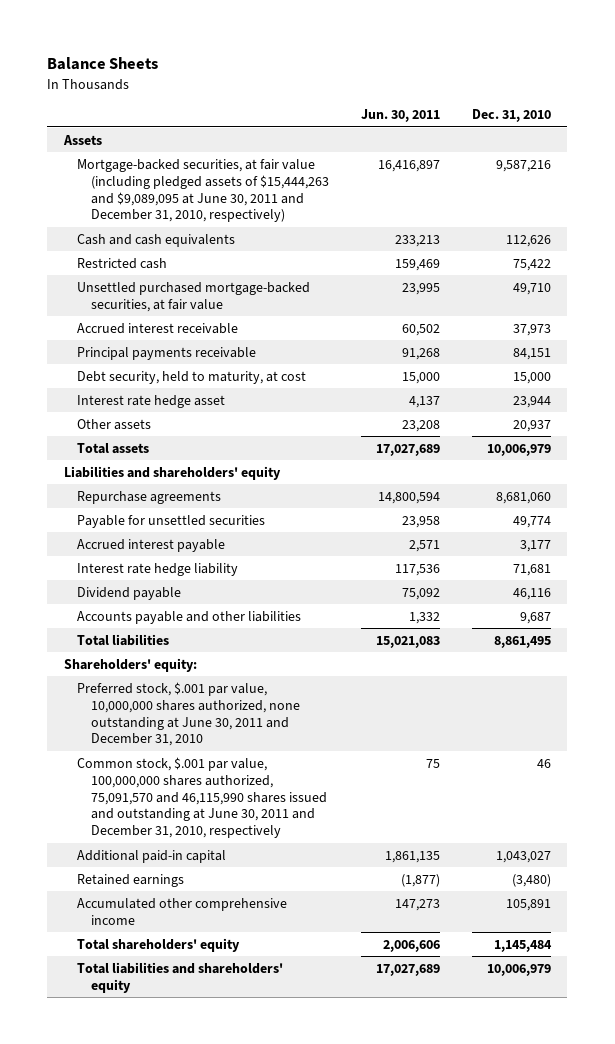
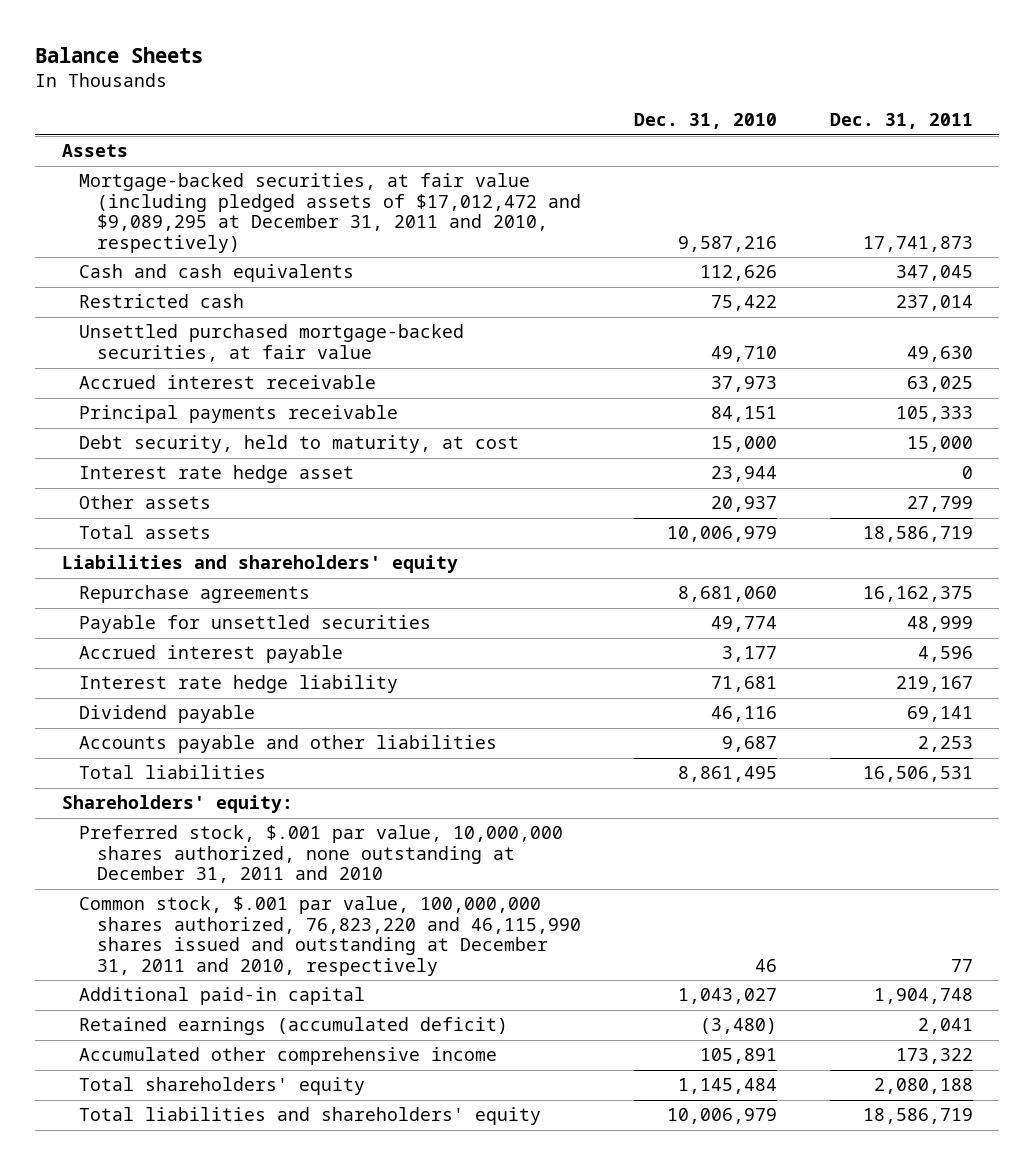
- | Jun. 30, 2011 | Dec. 31, 2010
+ | Dec. 31, 2010 | Dec. 31, 2011
- Mortgage-backed securities, at fair value (including pledged assets of $15,444,263 and $9,089,095 at June 30, 2011 and December 31, 2010, respectively) | 16,416,897 | 9,587,216
+ Mortgage-backed securities, at fair value (including pledged assets of $17,012,472 and $9,089,295 at December 31, 2011 and 2010, respectively) | 9,587,216 | 17,741,873
- Preferred stock, $.001 par value, 10,000,000 shares authorized, none outstanding at June 30, 2011 and December 31, 2010
- Common stock, $.001 par value, 100,000,000 shares authorized, 75,091,570 and 46,115,990 shares issued and outstanding at June 30, 2011 and December 31, 2010, respectively | 75 | 46
+ Preferred stock, $.001 par value, 10,000,000 shares authorized, none outstanding at December 31, 2011 and 2010
+ Common stock, $.001 par value, 100,000,000 shares authorized, 76,823,220 and 46,115,990 shares issued and outstanding at December 31, 2011 and 2010, respectively | 46 | 77
- Retained earnings | (1,877) | (3,480)
+ Retained earnings (accumulated deficit) | (3,480) | 2,041

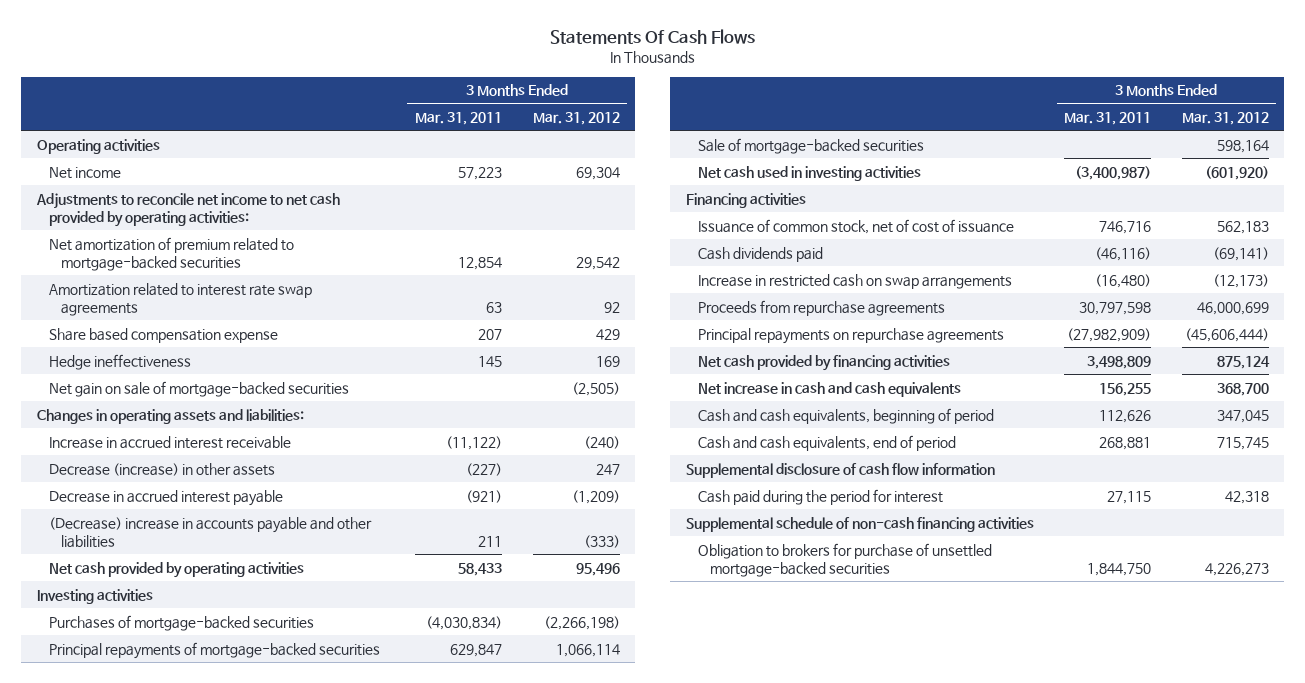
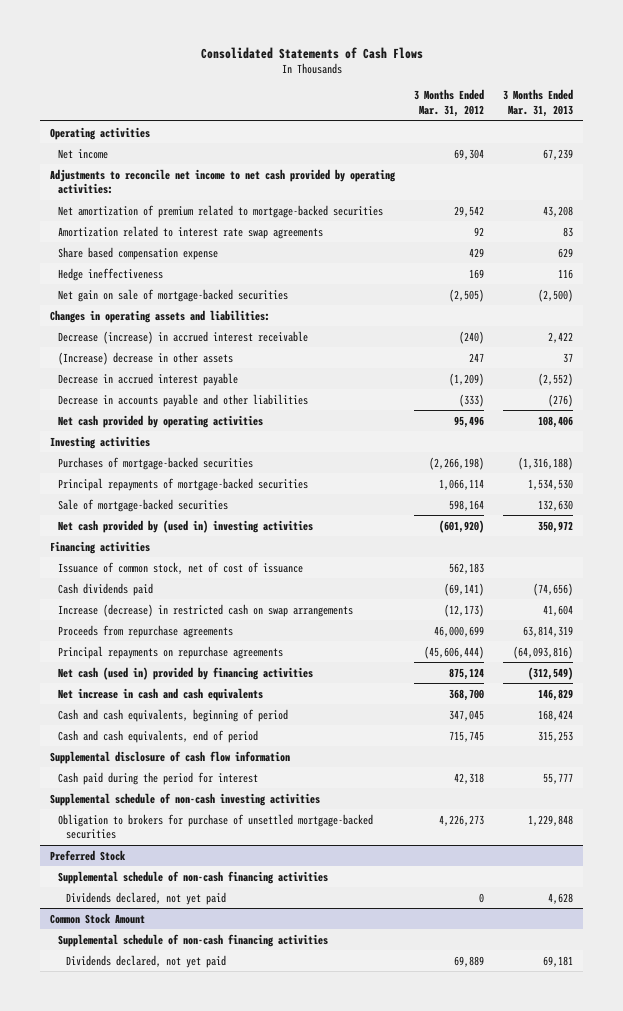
- Statements Of Cash Flows
+ Consolidated Statements of Cash Flows
- | 3 Months Ended Mar. 31, 2011 | 3 Months Ended Mar. 31, 2012
+ | 3 Months Ended Mar. 31, 2012 | 3 Months Ended Mar. 31, 2013
- Increase in accrued interest receivable | (11,122) | (240)
- Decrease (increase) in other assets | (227) | 247
+ Decrease (increase) in accrued interest receivable | (240) | 2,422
+ (Increase) decrease in other assets | 247 | 37
- (Decrease) increase in accounts payable and other liabilities | 211 | (333)
+ Decrease in accounts payable and other liabilities | (333) | (276)
- Net cash used in investing activities | (3,400,987) | (601,920)
+ Net cash provided by (used in) investing activities | (601,920) | 350,972
- Increase in restricted cash on swap arrangements | (16,480) | (12,173)
+ Increase (decrease) in restricted cash on swap arrangements | (12,173) | 41,604
- Net cash provided by financing activities | 3,498,809 | 875,124
+ Net cash (used in) provided by financing activities | 875,124 | (312,549)
- Supplemental schedule of non-cash financing activities
+ Supplemental schedule of non-cash investing activities
+ Preferred Stock
+ Supplemental schedule of non-cash financing activities
+ Dividends declared, not yet paid | 0 | 4,628
+ Common Stock Amount
+ Supplemental schedule of non-cash financing activities
+ Dividends declared, not yet paid | 69,889 | 69,181

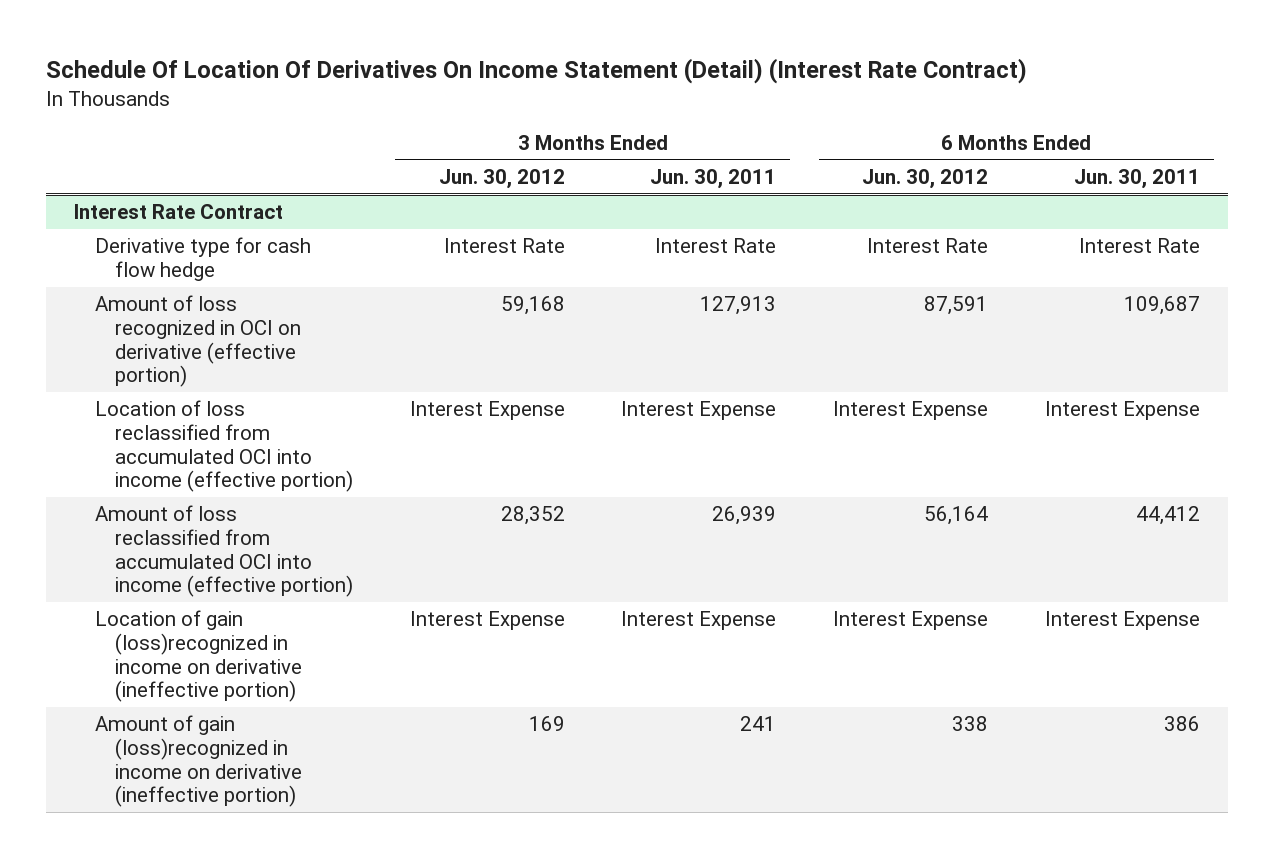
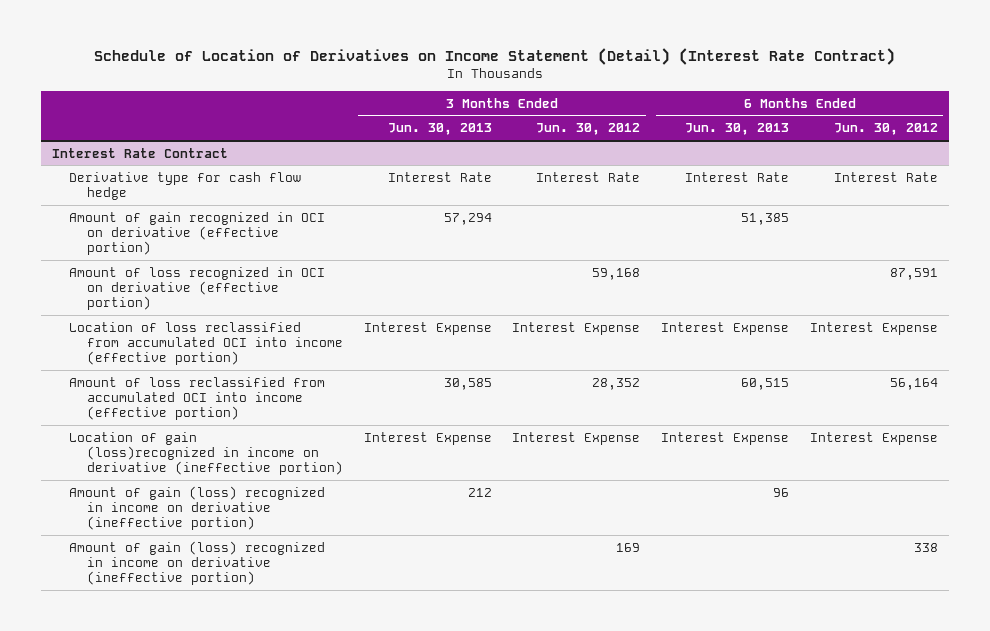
- Schedule Of Location Of Derivatives On Income Statement (Detail) (Interest Rate Contract)
+ Schedule of Location of Derivatives on Income Statement (Detail) (Interest Rate Contract)
- | 3 Months Ended Jun. 30, 2012 | 3 Months Ended Jun. 30, 2011 | 6 Months Ended Jun. 30, 2012 | 6 Months Ended Jun. 30, 2011
+ | 3 Months Ended Jun. 30, 2013 | 3 Months Ended Jun. 30, 2012 | 6 Months Ended Jun. 30, 2013 | 6 Months Ended Jun. 30, 2012
@ Interest Rate Contract
+ Amount of gain recognized in OCI on derivative (effective portion) | 57,294 | | 51,385 |
- Amount of gain (loss)recognized in income on derivative (ineffective portion) | 169 | 241 | 338 | 386
+ Amount of gain (loss) recognized in income on derivative (ineffective portion) | 212 | | 96 |
+ Amount of gain (loss) recognized in income on derivative (ineffective portion) | | 169 | | 338

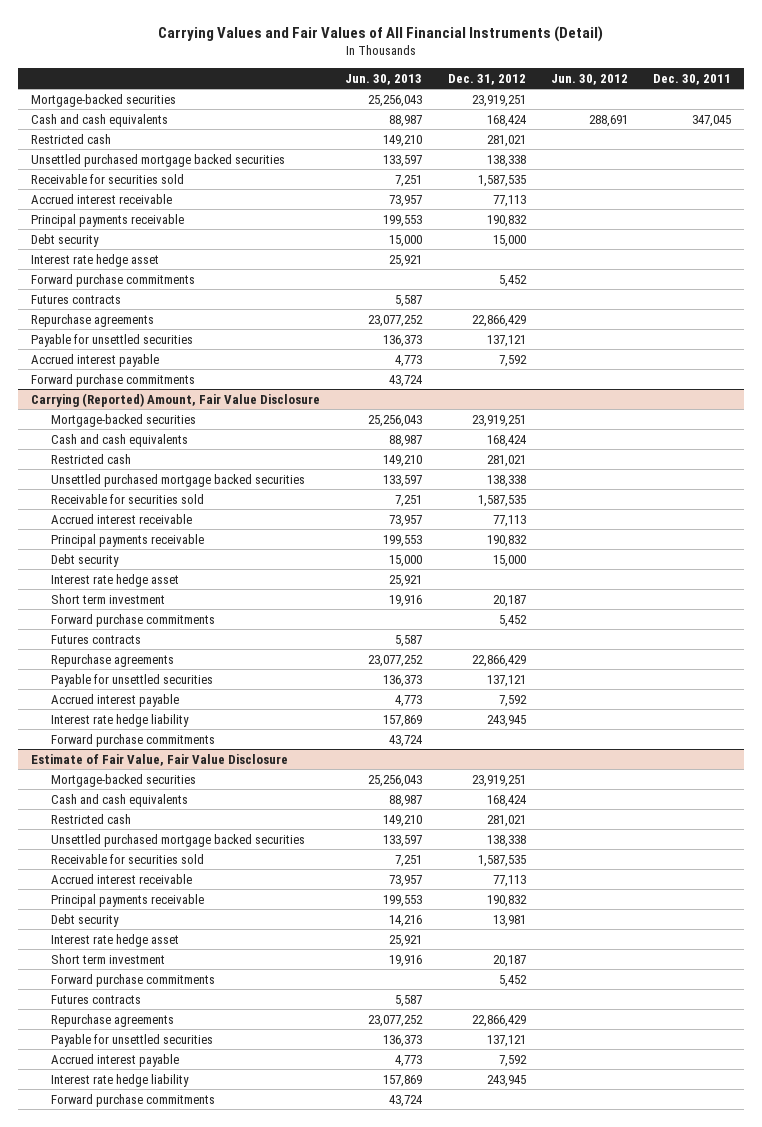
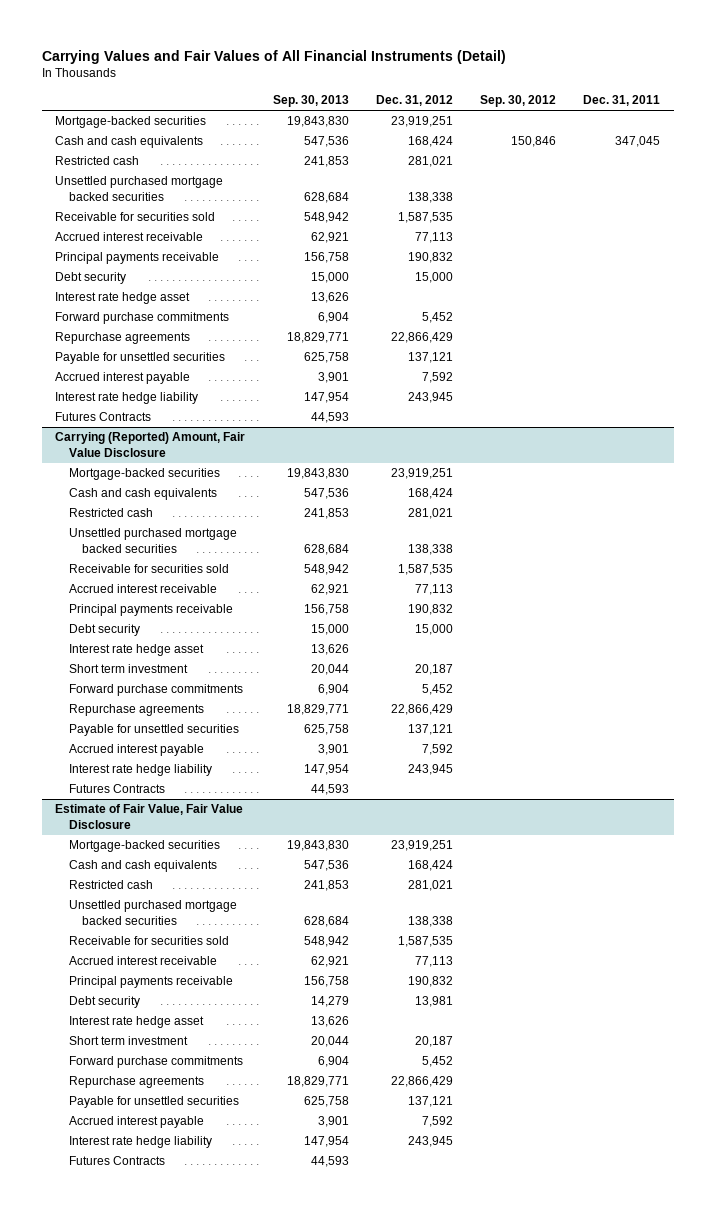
- | Jun. 30, 2013 | Dec. 31, 2012 | Jun. 30, 2012 | Dec. 30, 2011
+ | Sep. 30, 2013 | Dec. 31, 2012 | Sep. 30, 2012 | Dec. 31, 2011
- Futures contracts | 5,587 | | |
- Forward purchase commitments | 43,724 | | |
+ Interest rate hedge liability | 147,954 | 243,945 | |
+ Futures Contracts | 44,593 | | |
@ Carrying (Reported) Amount, Fair Value Disclosure
- Futures contracts | 5,587 | | |
- Forward purchase commitments | 43,724 | | |
+ Futures Contracts | 44,593 | | |
@ Estimate of Fair Value, Fair Value Disclosure
- Futures contracts | 5,587 | | |
- Forward purchase commitments | 43,724 | | |
+ Futures Contracts | 44,593 | | |

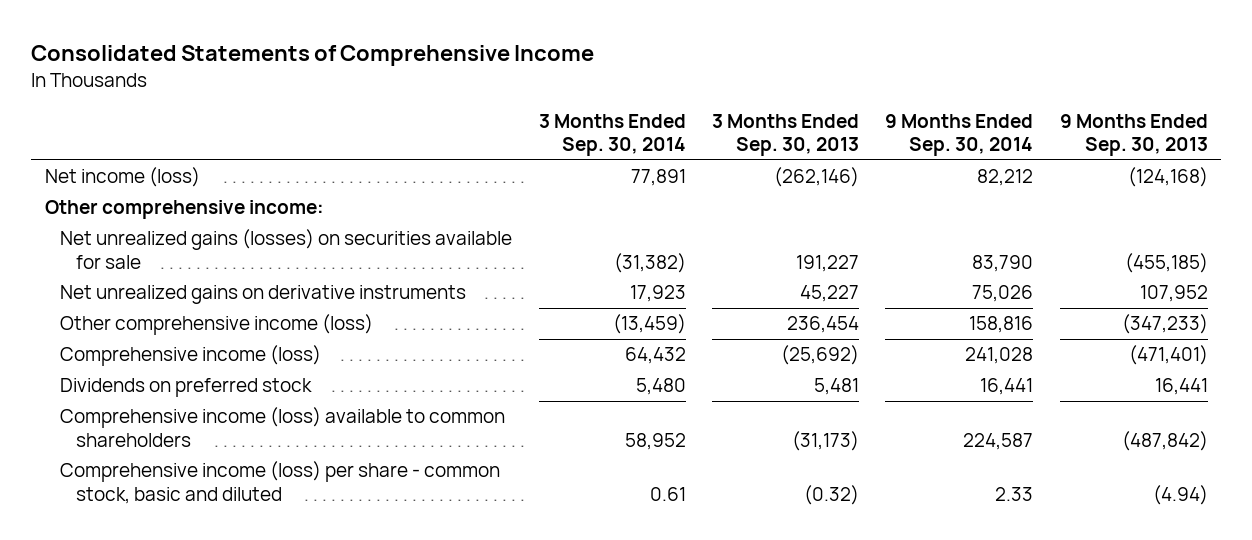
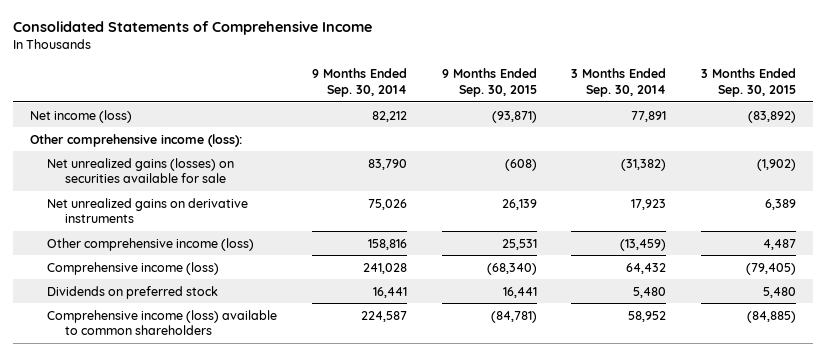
- | 3 Months Ended Sep. 30, 2014 | 3 Months Ended Sep. 30, 2013 | 9 Months Ended Sep. 30, 2014 | 9 Months Ended Sep. 30, 2013
+ | 9 Months Ended Sep. 30, 2014 | 9 Months Ended Sep. 30, 2015 | 3 Months Ended Sep. 30, 2014 | 3 Months Ended Sep. 30, 2015
- Other comprehensive income:
+ Other comprehensive income (loss):
- Comprehensive income (loss) per share - common stock, basic and diluted | 0.61 | (0.32) | 2.33 | (4.94)

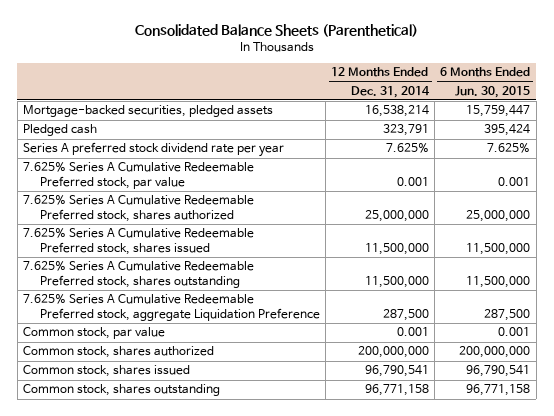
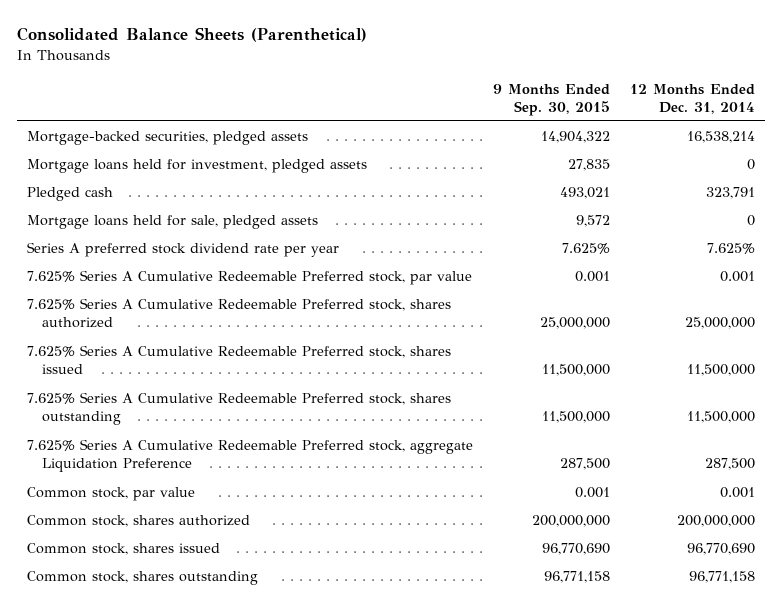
- | 12 Months Ended Dec. 31, 2014 | 6 Months Ended Jun. 30, 2015
+ | 9 Months Ended Sep. 30, 2015 | 12 Months Ended Dec. 31, 2014
+ Mortgage loans held for investment, pledged assets | 27,835 | 0
+ Mortgage loans held for sale, pledged assets | 9,572 | 0
- Common stock, shares issued | 96,790,541 | 96,790,541
+ Common stock, shares issued | 96,770,690 | 96,770,690

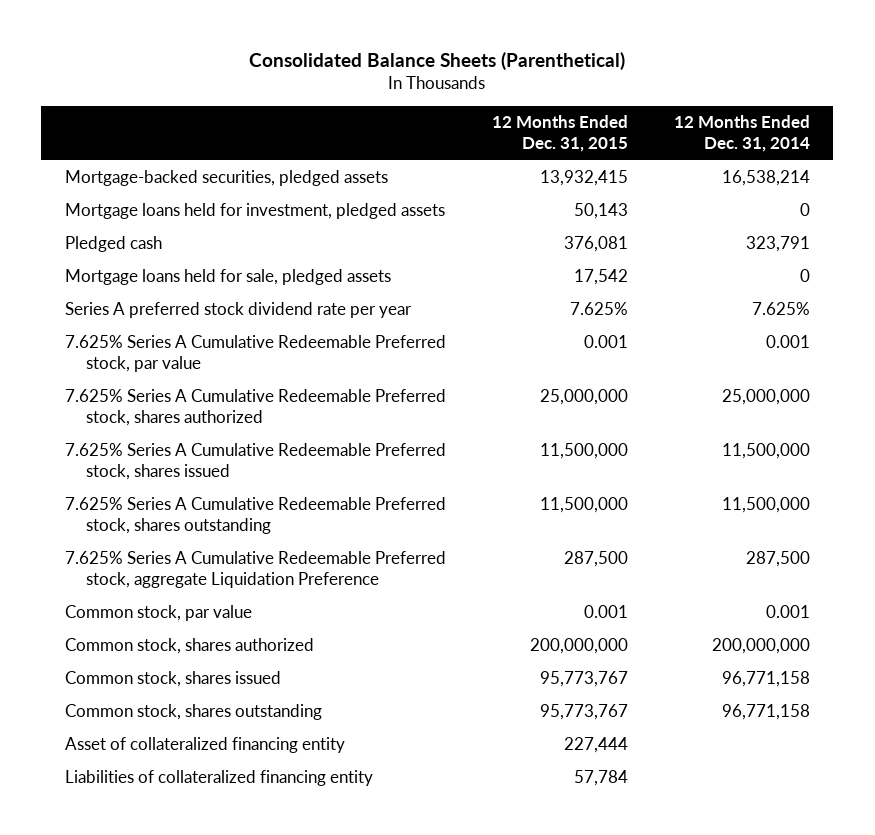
- | 9 Months Ended Sep. 30, 2015 | 12 Months Ended Dec. 31, 2014
+ | 12 Months Ended Dec. 31, 2015 | 12 Months Ended Dec. 31, 2014
- Common stock, shares issued | 96,770,690 | 96,770,690
+ Common stock, shares issued | 95,773,767 | 96,771,158
+ Asset of collateralized financing entity | 227,444 |
+ Liabilities of collateralized financing entity | 57,784 |

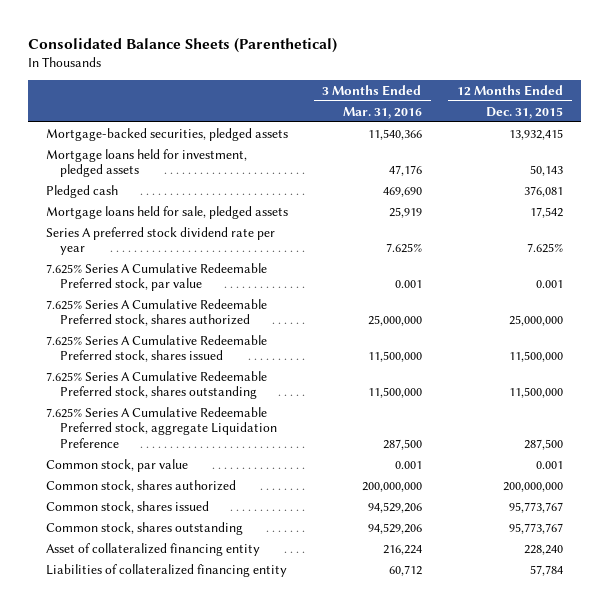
- | 12 Months Ended Dec. 31, 2015 | 12 Months Ended Dec. 31, 2014
+ | 3 Months Ended Mar. 31, 2016 | 12 Months Ended Dec. 31, 2015
- Asset of collateralized financing entity | 227,444 |
+ Asset of collateralized financing entity | 216,224 | 228,240

